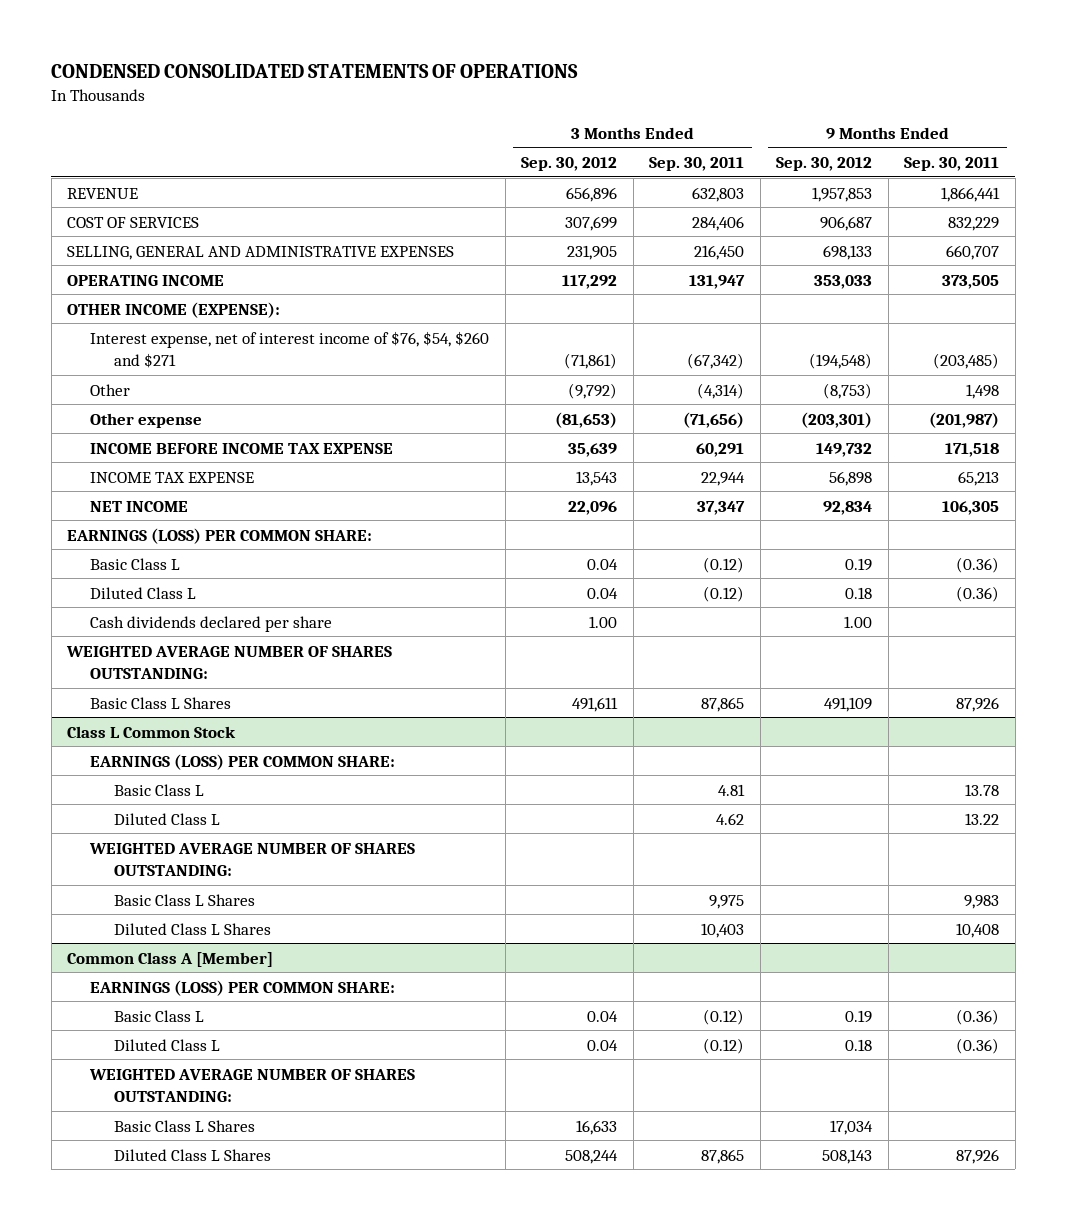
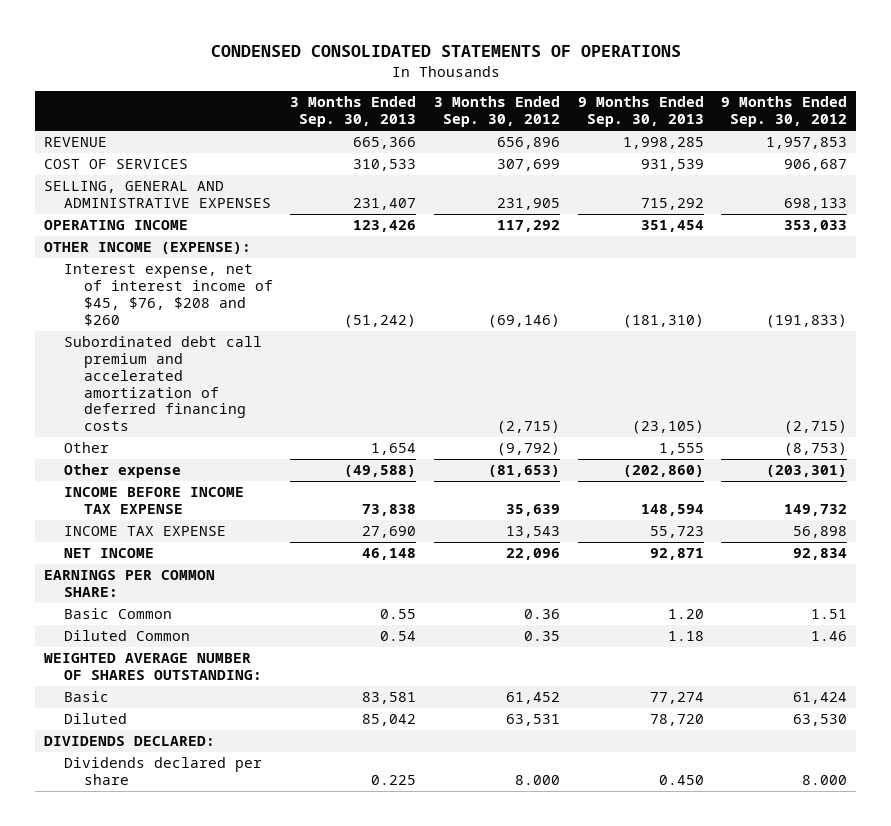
- | 3 Months Ended Sep. 30, 2012 | 3 Months Ended Sep. 30, 2011 | 9 Months Ended Sep. 30, 2012 | 9 Months Ended Sep. 30, 2011
+ | 3 Months Ended Sep. 30, 2013 | 3 Months Ended Sep. 30, 2012 | 9 Months Ended Sep. 30, 2013 | 9 Months Ended Sep. 30, 2012
- Interest expense, net of interest income of $76, $54, $260 and $271 | (71,861) | (67,342) | (194,548) | (203,485)
+ Interest expense, net of interest income of $45, $76, $208 and $260 | (51,242) | (69,146) | (181,310) | (191,833)
+ Subordinated debt call premium and accelerated amortization of deferred financing costs | | (2,715) | (23,105) | (2,715)
- EARNINGS (LOSS) PER COMMON SHARE:
- Basic Class L | 0.04 | (0.12) | 0.19 | (0.36)
- Diluted Class L | 0.04 | (0.12) | 0.18 | (0.36)
- Cash dividends declared per share | 1.00 | | 1.00 |
- WEIGHTED AVERAGE NUMBER OF SHARES OUTSTANDING:
- Basic Class L Shares | 491,611 | 87,865 | 491,109 | 87,926
- Class L Common Stock
- EARNINGS (LOSS) PER COMMON SHARE:
- Basic Class L | | 4.81 | | 13.78
- Diluted Class L | | 4.62 | | 13.22
- WEIGHTED AVERAGE NUMBER OF SHARES OUTSTANDING:
- Basic Class L Shares | | 9,975 | | 9,983
- Diluted Class L Shares | | 10,403 | | 10,408
- Common Class A [Member]
- EARNINGS (LOSS) PER COMMON SHARE:
- Basic Class L | 0.04 | (0.12) | 0.19 | (0.36)
- Diluted Class L | 0.04 | (0.12) | 0.18 | (0.36)
+ EARNINGS PER COMMON SHARE:
+ Basic Common | 0.55 | 0.36 | 1.20 | 1.51
+ Diluted Common | 0.54 | 0.35 | 1.18 | 1.46
- Basic Class L Shares | 16,633 | | 17,034 |
- Diluted Class L Shares | 508,244 | 87,865 | 508,143 | 87,926
+ Basic | 83,581 | 61,452 | 77,274 | 61,424
+ Diluted | 85,042 | 63,531 | 78,720 | 63,530
+ DIVIDENDS DECLARED:
+ Dividends declared per share | 0.225 | 8.000 | 0.450 | 8.000

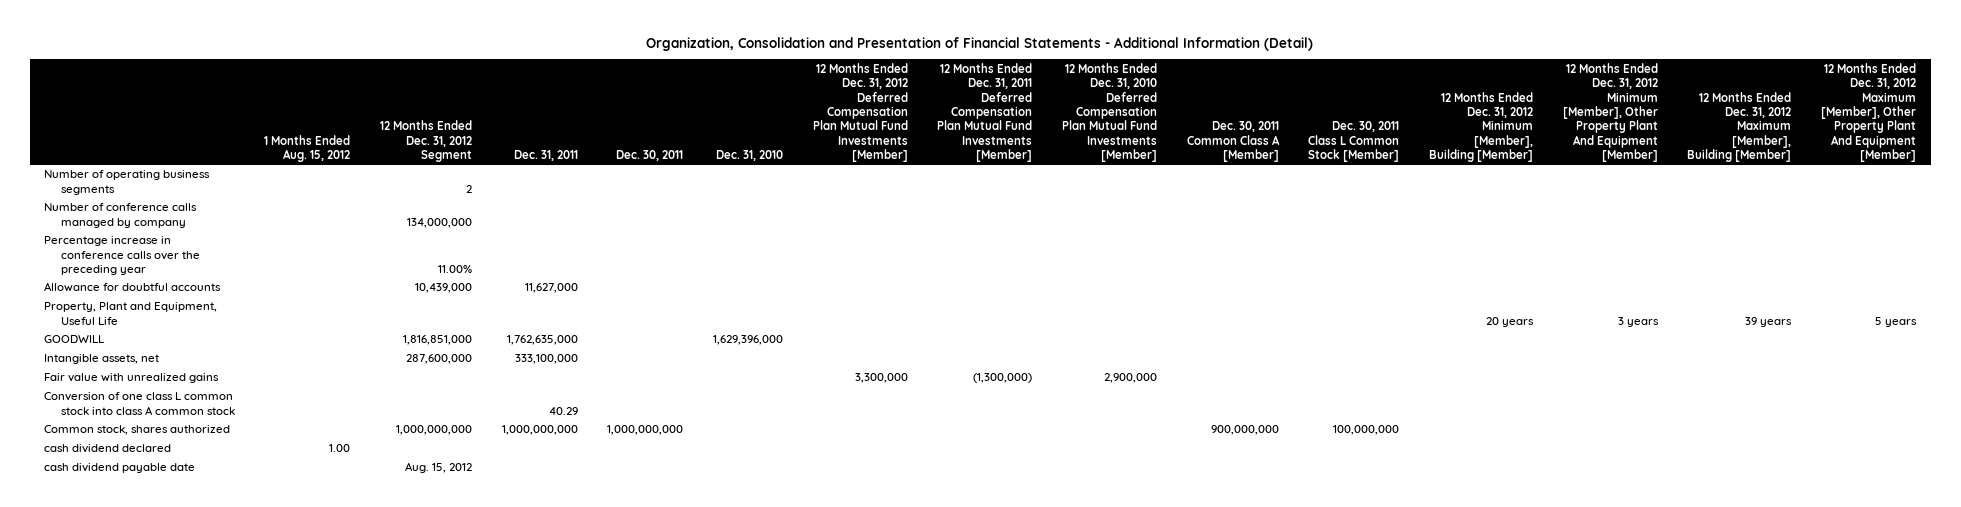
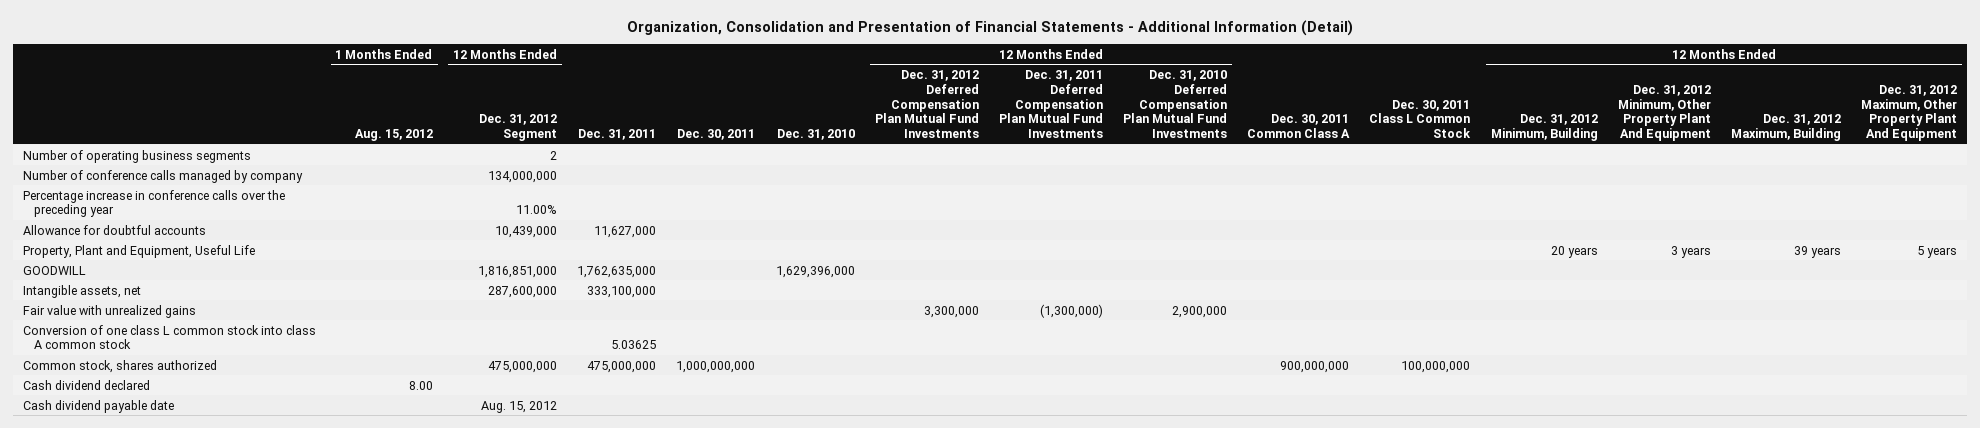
- | 1 Months Ended Aug. 15, 2012 | 12 Months Ended Dec. 31, 2012 Segment | Dec. 31, 2011 | Dec. 30, 2011 | Dec. 31, 2010 | 12 Months Ended Dec. 31, 2012 Deferred Compensation Plan Mutual Fund Investments [Member] | 12 Months Ended Dec. 31, 2011 Deferred Compensation Plan Mutual Fund Investments [Member] | 12 Months Ended Dec. 31, 2010 Deferred Compensation Plan Mutual Fund Investments [Member] | Dec. 30, 2011 Common Class A [Member] | Dec. 30, 2011 Class L Common Stock [Member] | 12 Months Ended Dec. 31, 2012 Minimum [Member], Building [Member] | 12 Months Ended Dec. 31, 2012 Minimum [Member], Other Property Plant And Equipment [Member] | 12 Months Ended Dec. 31, 2012 Maximum [Member], Building [Member] | 12 Months Ended Dec. 31, 2012 Maximum [Member], Other Property Plant And Equipment [Member]
+ | 1 Months Ended Aug. 15, 2012 | 12 Months Ended Dec. 31, 2012 Segment | Dec. 31, 2011 | Dec. 30, 2011 | Dec. 31, 2010 | 12 Months Ended Dec. 31, 2012 Deferred Compensation Plan Mutual Fund Investments | 12 Months Ended Dec. 31, 2011 Deferred Compensation Plan Mutual Fund Investments | 12 Months Ended Dec. 31, 2010 Deferred Compensation Plan Mutual Fund Investments | Dec. 30, 2011 Common Class A | Dec. 30, 2011 Class L Common Stock | 12 Months Ended Dec. 31, 2012 Minimum, Building | 12 Months Ended Dec. 31, 2012 Minimum, Other Property Plant And Equipment | 12 Months Ended Dec. 31, 2012 Maximum, Building | 12 Months Ended Dec. 31, 2012 Maximum, Other Property Plant And Equipment
- Conversion of one class L common stock into class A common stock | | | 40.29 | | | | | | | | | | |
- Common stock, shares authorized | | 1,000,000,000 | 1,000,000,000 | 1,000,000,000 | | | | | 900,000,000 | 100,000,000 | | | |
- cash dividend declared | 1.00 | | | | | | | | | | | | |
- cash dividend payable date | | Aug. 15, 2012 | | | | | | | | | | | |
+ Conversion of one class L common stock into class A common stock | | | 5.03625 | | | | | | | | | | |
+ Common stock, shares authorized | | 475,000,000 | 475,000,000 | 1,000,000,000 | | | | | 900,000,000 | 100,000,000 | | | |
+ Cash dividend declared | 8.00 | | | | | | | | | | | | |
+ Cash dividend payable date | | Aug. 15, 2012 | | | | | | | | | | | |

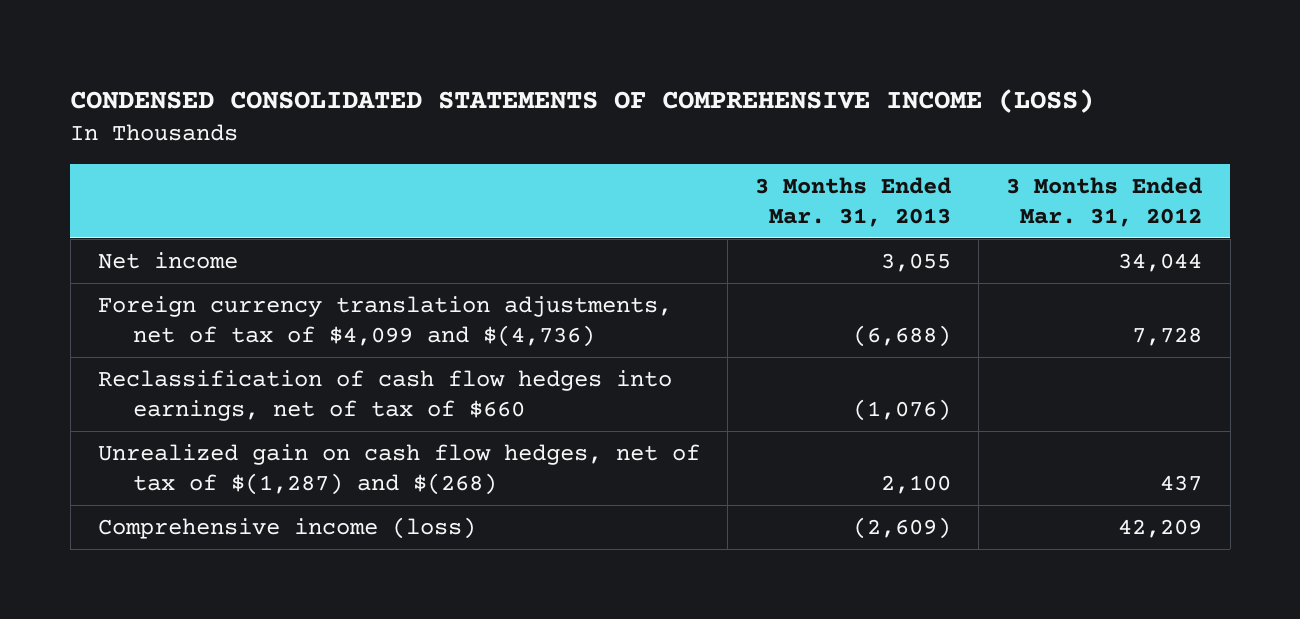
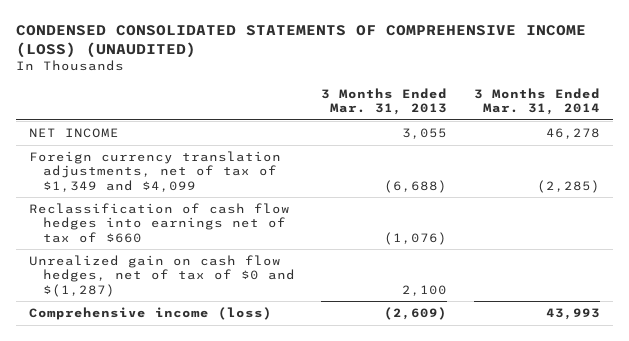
- CONDENSED CONSOLIDATED STATEMENTS OF COMPREHENSIVE INCOME (LOSS)
+ CONDENSED CONSOLIDATED STATEMENTS OF COMPREHENSIVE INCOME (LOSS) (UNAUDITED)
- | 3 Months Ended Mar. 31, 2013 | 3 Months Ended Mar. 31, 2012
+ | 3 Months Ended Mar. 31, 2013 | 3 Months Ended Mar. 31, 2014
- Net income | 3,055 | 34,044
- Foreign currency translation adjustments, net of tax of $4,099 and $(4,736) | (6,688) | 7,728
- Reclassification of cash flow hedges into earnings, net of tax of $660 | (1,076) |
- Unrealized gain on cash flow hedges, net of tax of $(1,287) and $(268) | 2,100 | 437
+ NET INCOME | 3,055 | 46,278
+ Foreign currency translation adjustments, net of tax of $1,349 and $4,099 | (6,688) | (2,285)
+ Reclassification of cash flow hedges into earnings net of tax of $660 | (1,076) |
+ Unrealized gain on cash flow hedges, net of tax of $0 and $(1,287) | 2,100 |

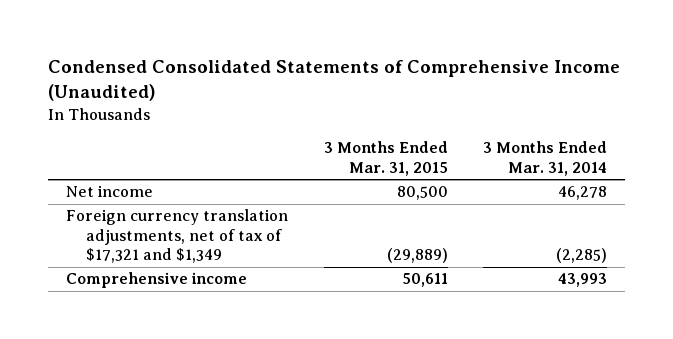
- CONDENSED CONSOLIDATED STATEMENTS OF COMPREHENSIVE INCOME (LOSS) (UNAUDITED)
+ Condensed Consolidated Statements of Comprehensive Income (Unaudited)
- | 3 Months Ended Mar. 31, 2013 | 3 Months Ended Mar. 31, 2014
+ | 3 Months Ended Mar. 31, 2015 | 3 Months Ended Mar. 31, 2014
- NET INCOME | 3,055 | 46,278
- Foreign currency translation adjustments, net of tax of $1,349 and $4,099 | (6,688) | (2,285)
- Reclassification of cash flow hedges into earnings net of tax of $660 | (1,076) |
- Unrealized gain on cash flow hedges, net of tax of $0 and $(1,287) | 2,100 |
- Comprehensive income (loss) | (2,609) | 43,993
+ Net income | 80,500 | 46,278
+ Foreign currency translation adjustments, net of tax of $17,321 and $1,349 | (29,889) | (2,285)
+ Comprehensive income | 50,611 | 43,993

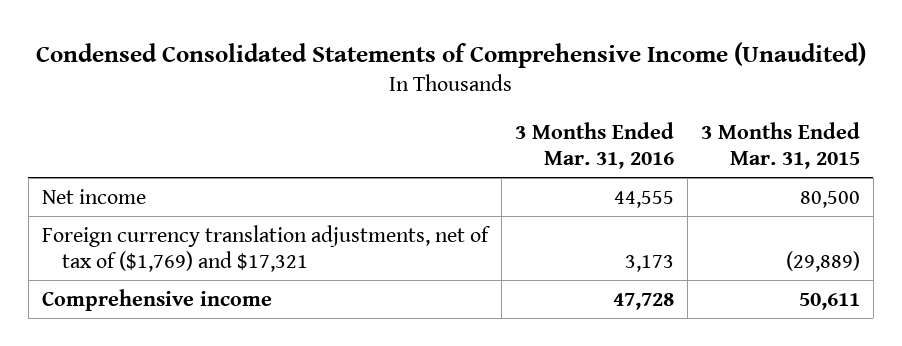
- | 3 Months Ended Mar. 31, 2015 | 3 Months Ended Mar. 31, 2014
+ | 3 Months Ended Mar. 31, 2016 | 3 Months Ended Mar. 31, 2015
- Foreign currency translation adjustments, net of tax of $17,321 and $1,349 | (29,889) | (2,285)
+ Foreign currency translation adjustments, net of tax of ($1,769) and $17,321 | 3,173 | (29,889)

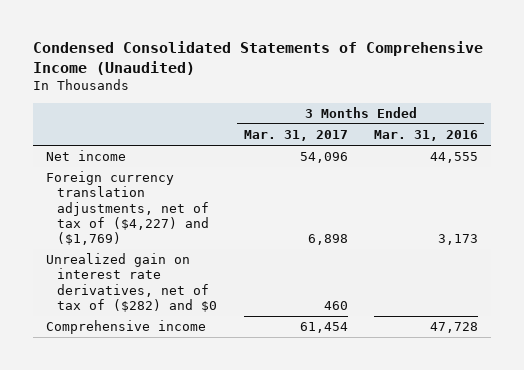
- | 3 Months Ended Mar. 31, 2016 | 3 Months Ended Mar. 31, 2015
+ | 3 Months Ended Mar. 31, 2017 | 3 Months Ended Mar. 31, 2016
- Foreign currency translation adjustments, net of tax of ($1,769) and $17,321 | 3,173 | (29,889)
+ Foreign currency translation adjustments, net of tax of ($4,227) and ($1,769) | 6,898 | 3,173
+ Unrealized gain on interest rate derivatives, net of tax of ($282) and $0 | 460 |

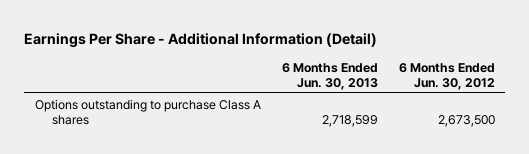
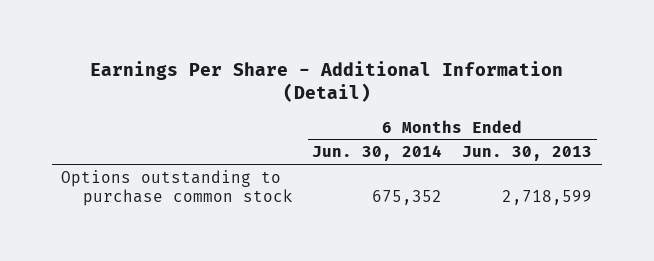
- | 6 Months Ended Jun. 30, 2013 | 6 Months Ended Jun. 30, 2012
+ | 6 Months Ended Jun. 30, 2014 | 6 Months Ended Jun. 30, 2013
- Options outstanding to purchase Class A shares | 2,718,599 | 2,673,500
+ Options outstanding to purchase common stock | 675,352 | 2,718,599

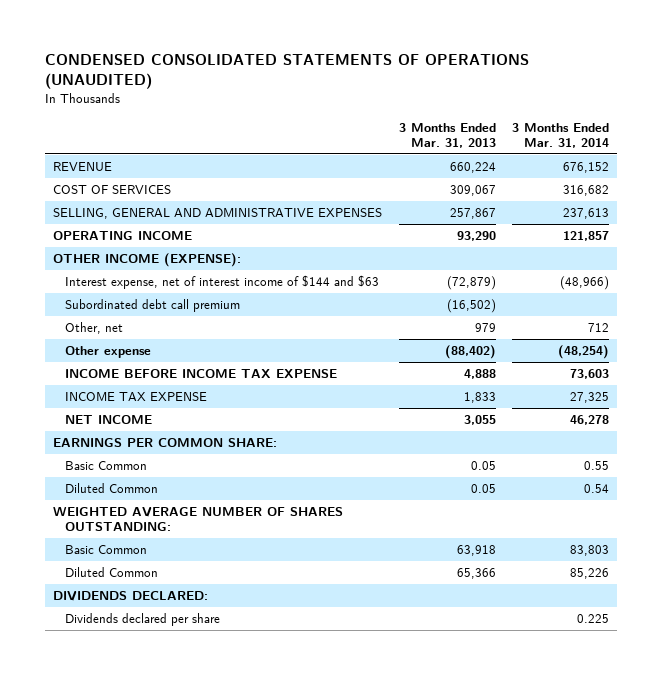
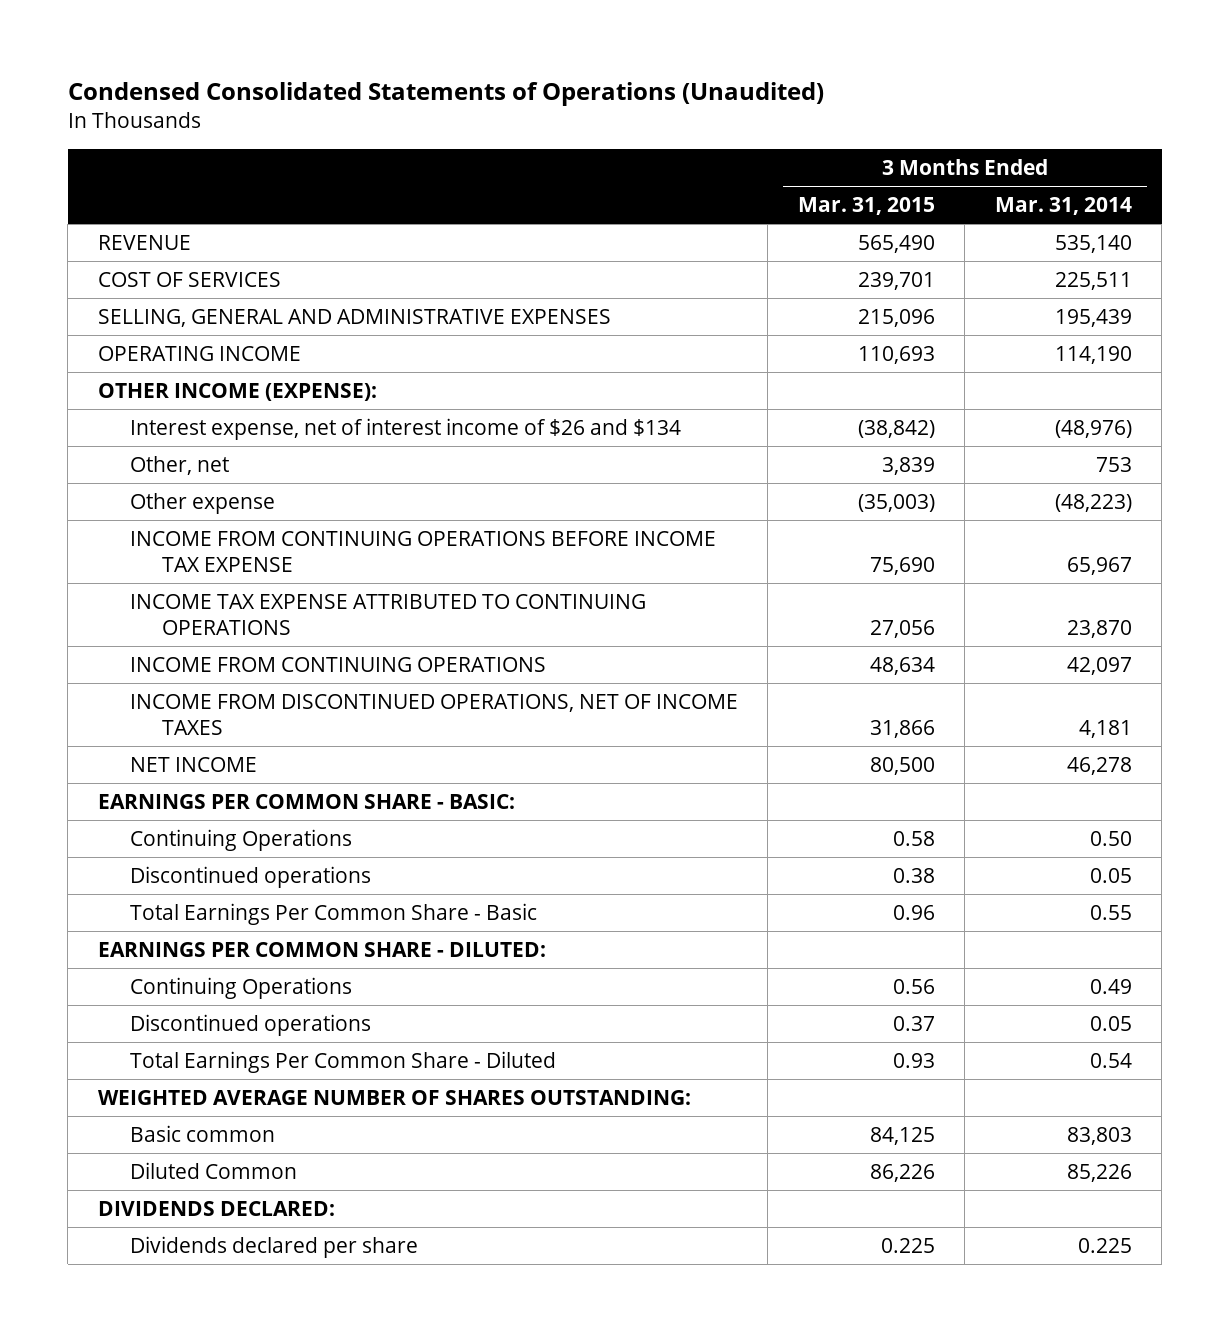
- CONDENSED CONSOLIDATED STATEMENTS OF OPERATIONS (UNAUDITED)
+ Condensed Consolidated Statements of Operations (Unaudited)
- | 3 Months Ended Mar. 31, 2013 | 3 Months Ended Mar. 31, 2014
+ | 3 Months Ended Mar. 31, 2015 | 3 Months Ended Mar. 31, 2014
- REVENUE | 660,224 | 676,152
- COST OF SERVICES | 309,067 | 316,682
- SELLING, GENERAL AND ADMINISTRATIVE EXPENSES | 257,867 | 237,613
- OPERATING INCOME | 93,290 | 121,857
+ REVENUE | 565,490 | 535,140
+ COST OF SERVICES | 239,701 | 225,511
+ SELLING, GENERAL AND ADMINISTRATIVE EXPENSES | 215,096 | 195,439
+ OPERATING INCOME | 110,693 | 114,190
- Interest expense, net of interest income of $144 and $63 | (72,879) | (48,966)
- Subordinated debt call premium | (16,502) |
- Other, net | 979 | 712
- Other expense | (88,402) | (48,254)
- INCOME BEFORE INCOME TAX EXPENSE | 4,888 | 73,603
- INCOME TAX EXPENSE | 1,833 | 27,325
+ Interest expense, net of interest income of $26 and $134 | (38,842) | (48,976)
+ Other, net | 3,839 | 753
+ Other expense | (35,003) | (48,223)
+ INCOME FROM CONTINUING OPERATIONS BEFORE INCOME TAX EXPENSE | 75,690 | 65,967
+ INCOME TAX EXPENSE ATTRIBUTED TO CONTINUING OPERATIONS | 27,056 | 23,870
+ INCOME FROM CONTINUING OPERATIONS | 48,634 | 42,097
+ INCOME FROM DISCONTINUED OPERATIONS, NET OF INCOME TAXES | 31,866 | 4,181
- EARNINGS PER COMMON SHARE:
- Basic Common | 0.05 | 0.55
- Diluted Common | 0.05 | 0.54
+ EARNINGS PER COMMON SHARE - BASIC:
+ Continuing Operations | 0.58 | 0.50
+ Discontinued operations | 0.38 | 0.05
+ Total Earnings Per Common Share - Basic | 0.96 | 0.55
+ EARNINGS PER COMMON SHARE - DILUTED:
+ Continuing Operations | 0.56 | 0.49
+ Discontinued operations | 0.37 | 0.05
+ Total Earnings Per Common Share - Diluted | 0.93 | 0.54
- Basic Common | 63,918 | 83,803
+ Basic common | 84,125 | 83,803

